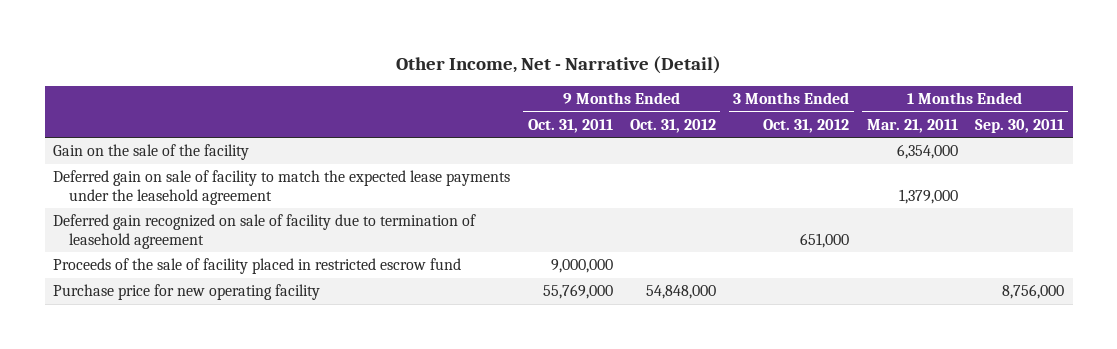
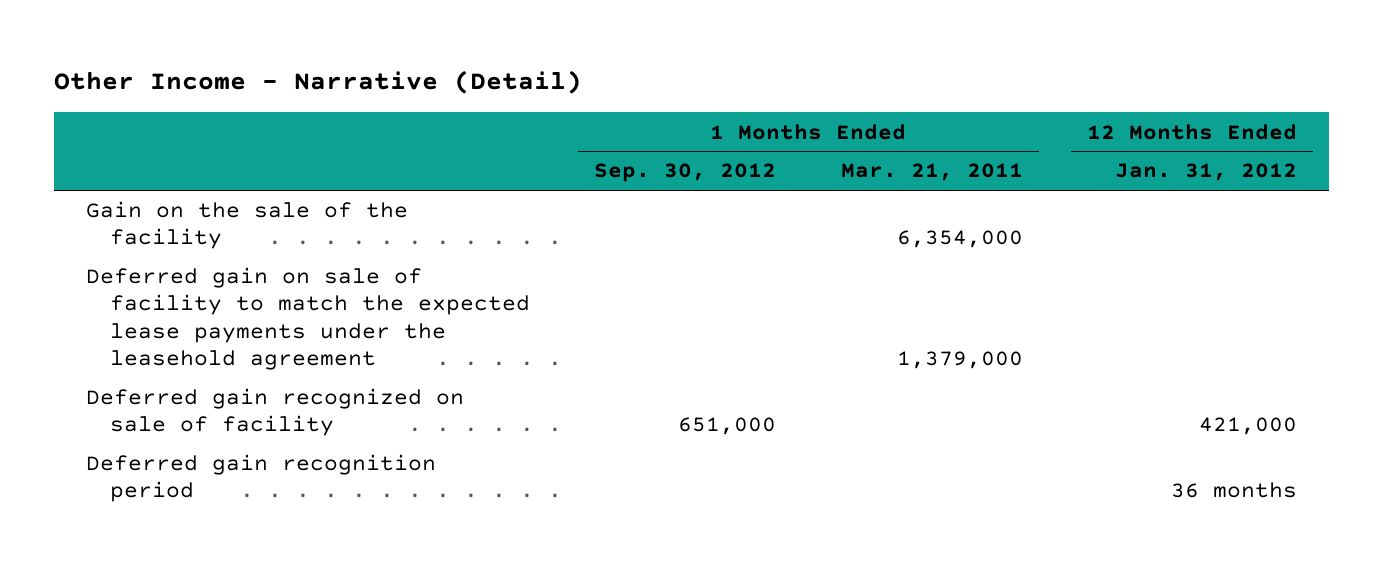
- Other Income, Net - Narrative (Detail)
+ Other Income - Narrative (Detail)
- | 9 Months Ended Oct. 31, 2011 | 9 Months Ended Oct. 31, 2012 | 3 Months Ended Oct. 31, 2012 | 1 Months Ended Mar. 21, 2011 | 1 Months Ended Sep. 30, 2011
+ | 1 Months Ended Sep. 30, 2012 | 1 Months Ended Mar. 21, 2011 | 12 Months Ended Jan. 31, 2012
- Deferred gain recognized on sale of facility due to termination of leasehold agreement | | | 651,000 | |
- Proceeds of the sale of facility placed in restricted escrow fund | 9,000,000 | | | |
- Purchase price for new operating facility | 55,769,000 | 54,848,000 | | | 8,756,000
+ Deferred gain recognized on sale of facility | 651,000 | | 421,000
+ Deferred gain recognition period | | | 36 months

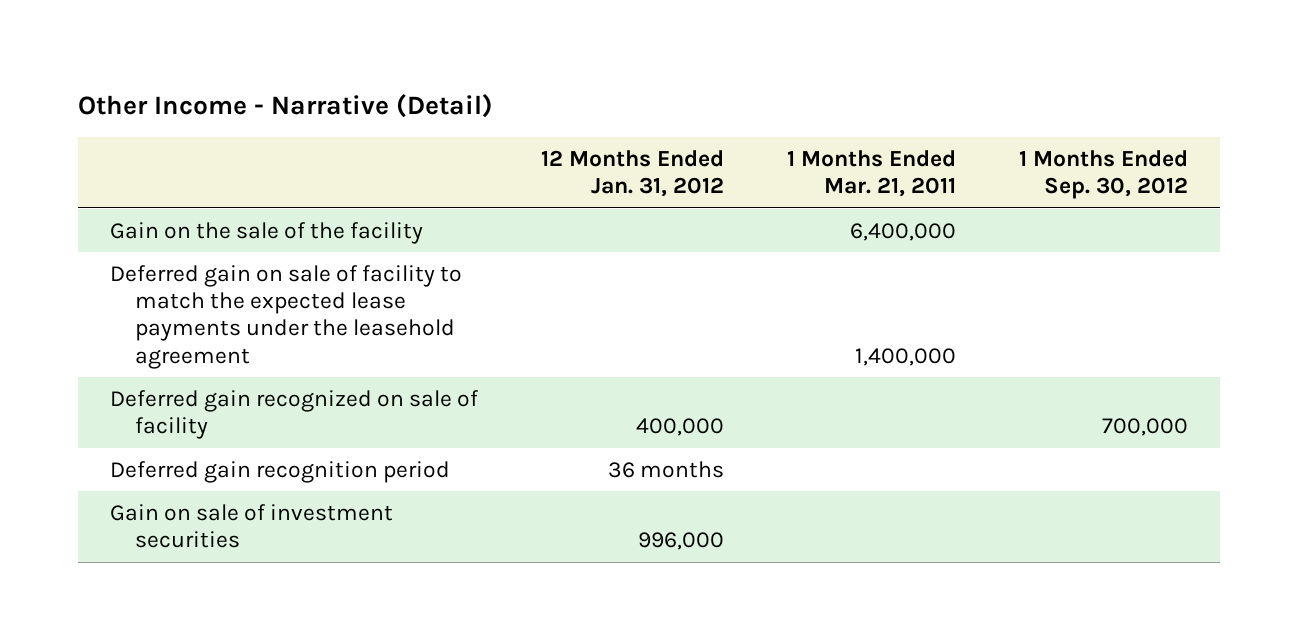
- | 1 Months Ended Sep. 30, 2012 | 1 Months Ended Mar. 21, 2011 | 12 Months Ended Jan. 31, 2012
+ | 12 Months Ended Jan. 31, 2012 | 1 Months Ended Mar. 21, 2011 | 1 Months Ended Sep. 30, 2012
- Gain on the sale of the facility | | 6,354,000 |
- Deferred gain on sale of facility to match the expected lease payments under the leasehold agreement | | 1,379,000 |
- Deferred gain recognized on sale of facility | 651,000 | | 421,000
+ Gain on the sale of the facility | | 6,400,000 |
+ Deferred gain on sale of facility to match the expected lease payments under the leasehold agreement | | 1,400,000 |
+ Deferred gain recognized on sale of facility | 400,000 | | 700,000
+ Gain on sale of investment securities | 996,000 | |

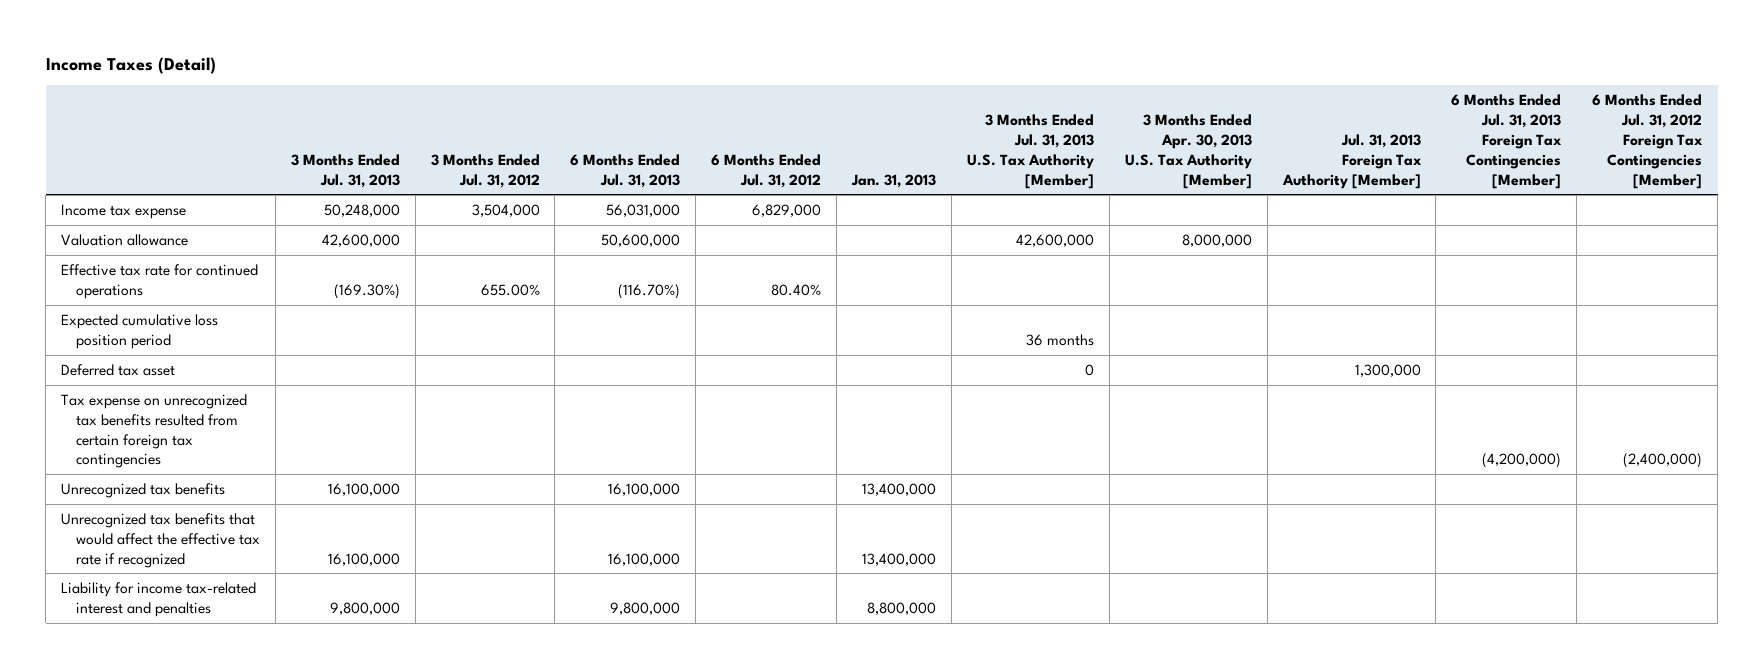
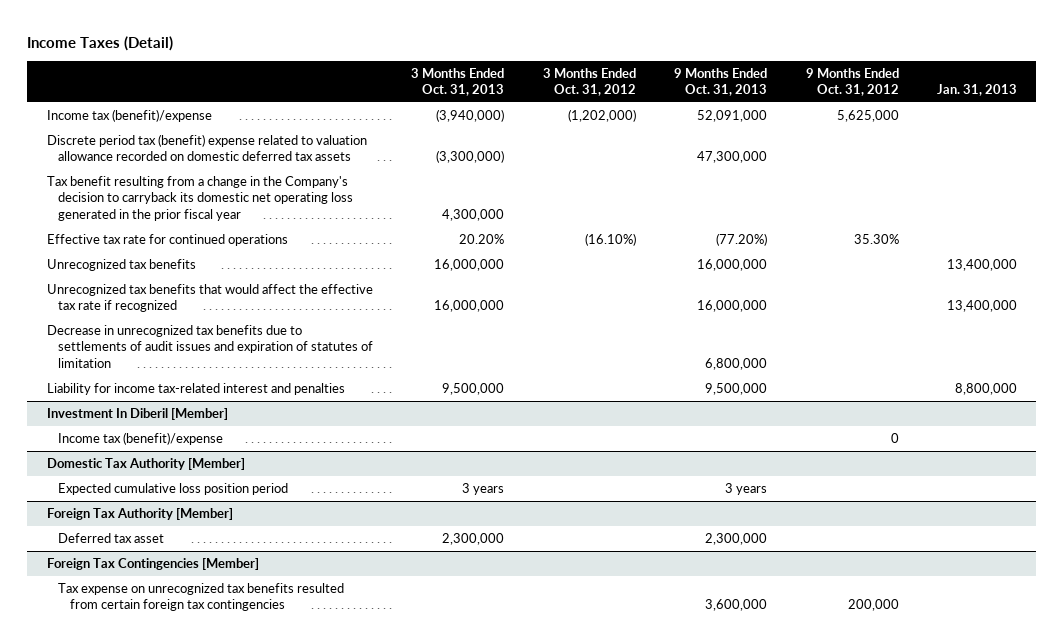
- | 3 Months Ended Jul. 31, 2013 | 3 Months Ended Jul. 31, 2012 | 6 Months Ended Jul. 31, 2013 | 6 Months Ended Jul. 31, 2012 | Jan. 31, 2013 | 3 Months Ended Jul. 31, 2013 U.S. Tax Authority [Member] | 3 Months Ended Apr. 30, 2013 U.S. Tax Authority [Member] | Jul. 31, 2013 Foreign Tax Authority [Member] | 6 Months Ended Jul. 31, 2013 Foreign Tax Contingencies [Member] | 6 Months Ended Jul. 31, 2012 Foreign Tax Contingencies [Member]
+ | 3 Months Ended Oct. 31, 2013 | 3 Months Ended Oct. 31, 2012 | 9 Months Ended Oct. 31, 2013 | 9 Months Ended Oct. 31, 2012 | Jan. 31, 2013
- Income tax expense | 50,248,000 | 3,504,000 | 56,031,000 | 6,829,000 | | | | | |
- Valuation allowance | 42,600,000 | | 50,600,000 | | | 42,600,000 | 8,000,000 | | |
+ Income tax (benefit)/expense | (3,940,000) | (1,202,000) | 52,091,000 | 5,625,000 |
+ Discrete period tax (benefit) expense related to valuation allowance recorded on domestic deferred tax assets | (3,300,000) | | 47,300,000 | |
+ Tax benefit resulting from a change in the Company's decision to carryback its domestic net operating loss generated in the prior fiscal year | 4,300,000 | | | |
- Expected cumulative loss position period | | | | | | 36 months | | | |
- Deferred tax asset | | | | | | 0 | | 1,300,000 | |
- Tax expense on unrecognized tax benefits resulted from certain foreign tax contingencies | | | | | | | | | (4,200,000) | (2,400,000)
+ Decrease in unrecognized tax benefits due to settlements of audit issues and expiration of statutes of limitation | | | 6,800,000 | |
+ Investment In Diberil [Member]
+ Income tax (benefit)/expense | | | | 0 |
+ Domestic Tax Authority [Member]
+ Expected cumulative loss position period | 3 years | | 3 years | |
+ Foreign Tax Authority [Member]
+ Deferred tax asset | 2,300,000 | | 2,300,000 | |
+ Foreign Tax Contingencies [Member]
+ Tax expense on unrecognized tax benefits resulted from certain foreign tax contingencies | | | 3,600,000 | 200,000 |

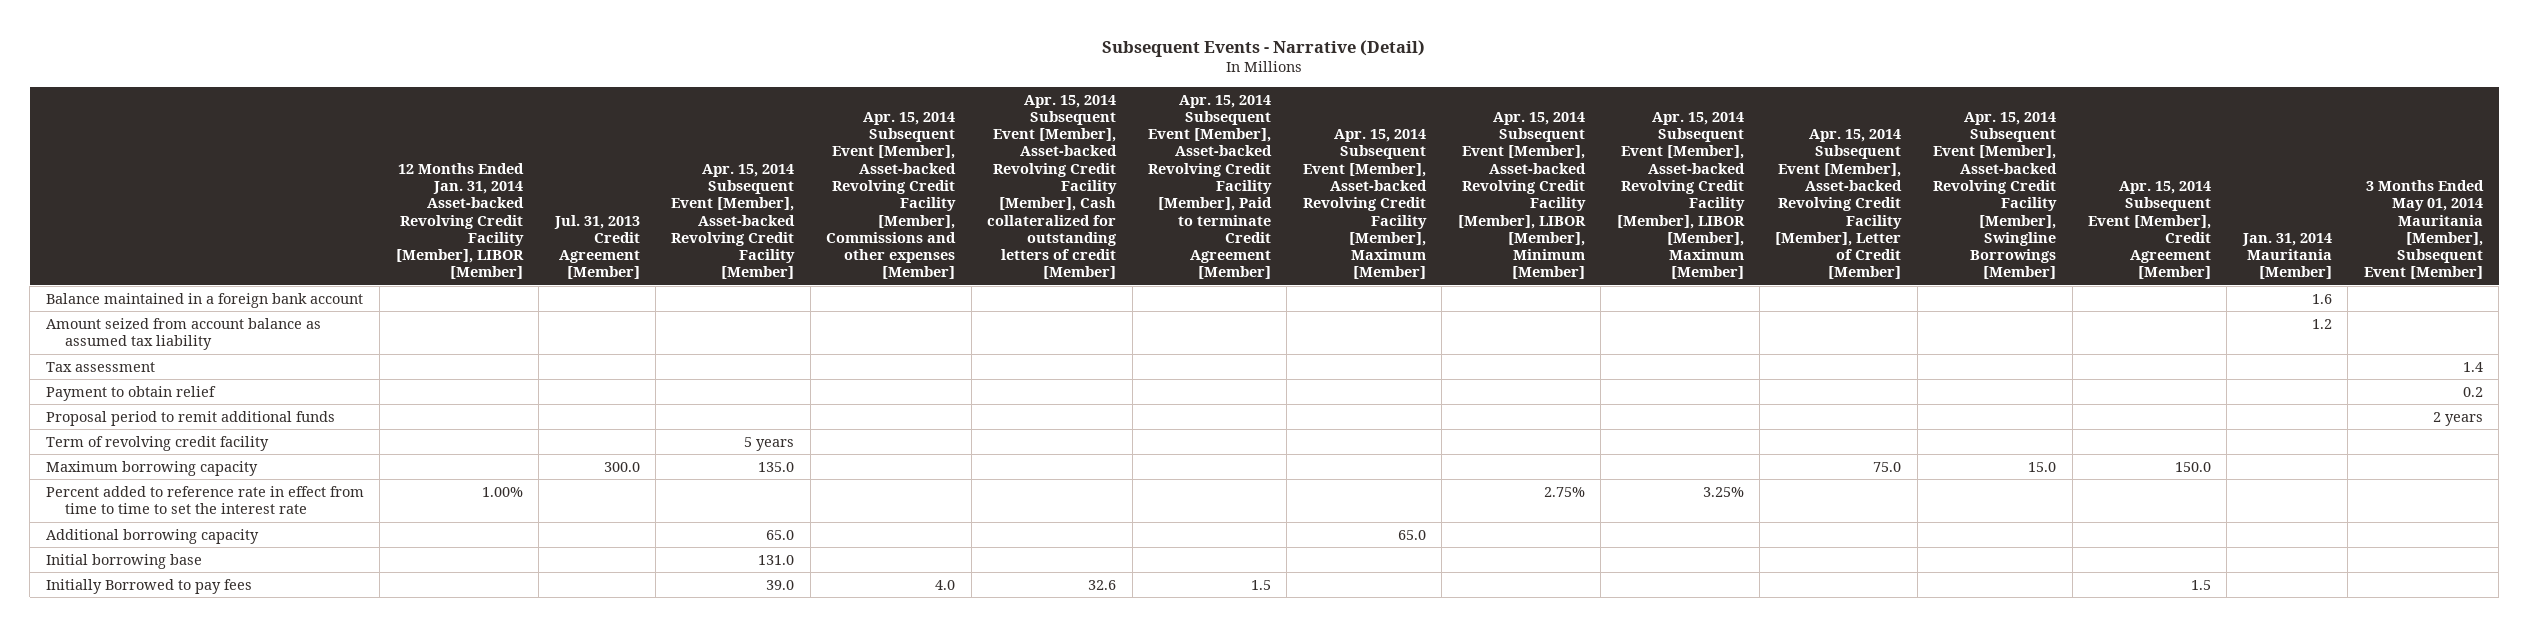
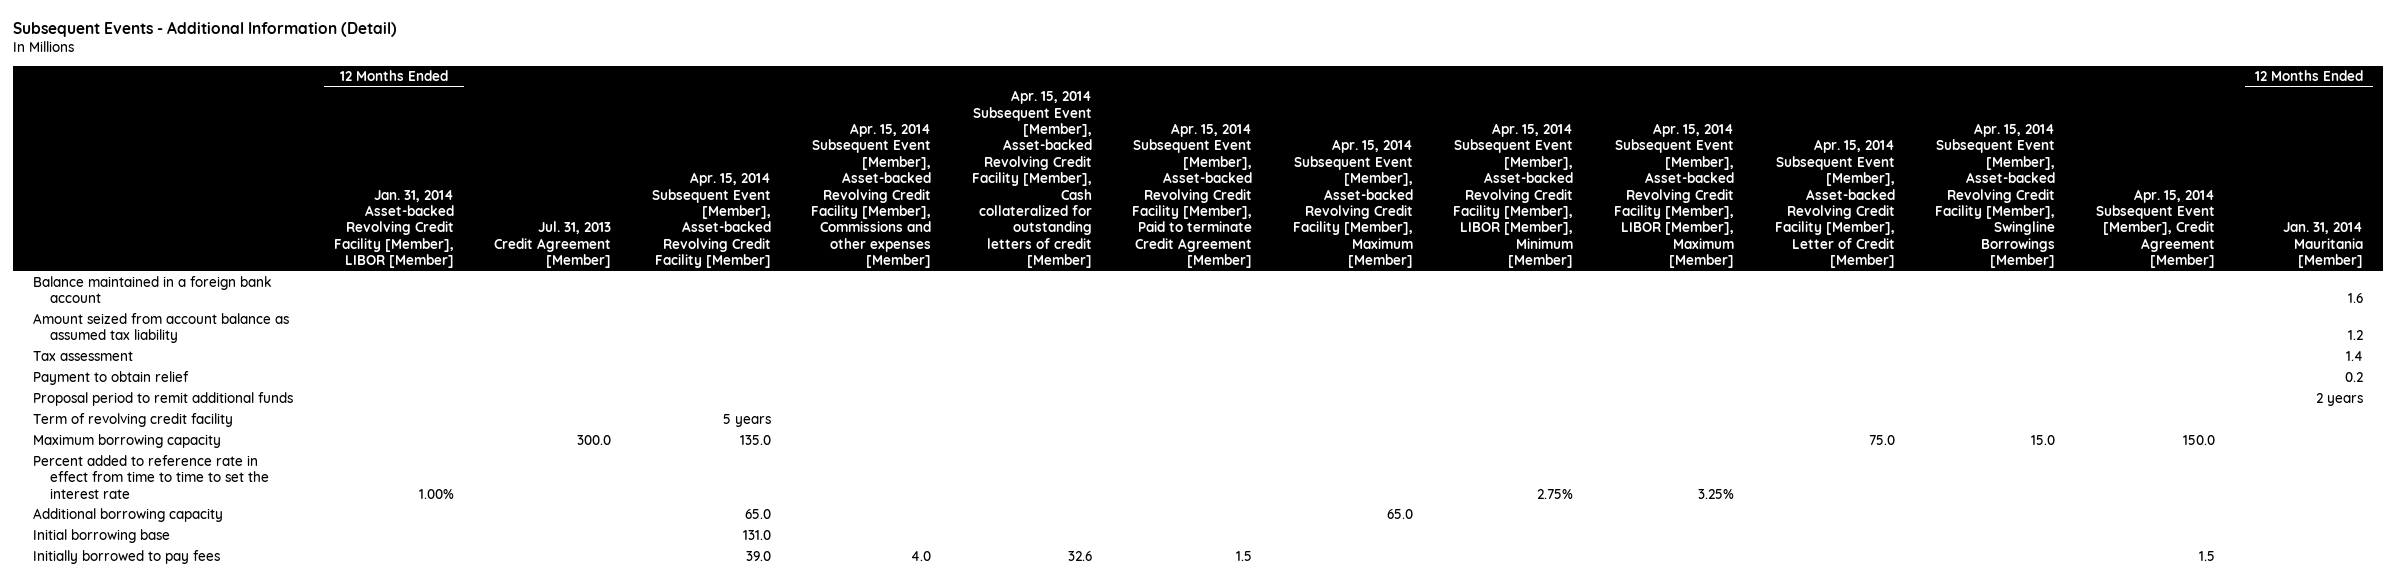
- Subsequent Events - Narrative (Detail)
+ Subsequent Events - Additional Information (Detail)
- | 12 Months Ended Jan. 31, 2014 Asset-backed Revolving Credit Facility [Member], LIBOR [Member] | Jul. 31, 2013 Credit Agreement [Member] | Apr. 15, 2014 Subsequent Event [Member], Asset-backed Revolving Credit Facility [Member] | Apr. 15, 2014 Subsequent Event [Member], Asset-backed Revolving Credit Facility [Member], Commissions and other expenses [Member] | Apr. 15, 2014 Subsequent Event [Member], Asset-backed Revolving Credit Facility [Member], Cash collateralized for outstanding letters of credit [Member] | Apr. 15, 2014 Subsequent Event [Member], Asset-backed Revolving Credit Facility [Member], Paid to terminate Credit Agreement [Member] | Apr. 15, 2014 Subsequent Event [Member], Asset-backed Revolving Credit Facility [Member], Maximum [Member] | Apr. 15, 2014 Subsequent Event [Member], Asset-backed Revolving Credit Facility [Member], LIBOR [Member], Minimum [Member] | Apr. 15, 2014 Subsequent Event [Member], Asset-backed Revolving Credit Facility [Member], LIBOR [Member], Maximum [Member] | Apr. 15, 2014 Subsequent Event [Member], Asset-backed Revolving Credit Facility [Member], Letter of Credit [Member] | Apr. 15, 2014 Subsequent Event [Member], Asset-backed Revolving Credit Facility [Member], Swingline Borrowings [Member] | Apr. 15, 2014 Subsequent Event [Member], Credit Agreement [Member] | Jan. 31, 2014 Mauritania [Member] | 3 Months Ended May 01, 2014 Mauritania [Member], Subsequent Event [Member]
+ | 12 Months Ended Jan. 31, 2014 Asset-backed Revolving Credit Facility [Member], LIBOR [Member] | Jul. 31, 2013 Credit Agreement [Member] | Apr. 15, 2014 Subsequent Event [Member], Asset-backed Revolving Credit Facility [Member] | Apr. 15, 2014 Subsequent Event [Member], Asset-backed Revolving Credit Facility [Member], Commissions and other expenses [Member] | Apr. 15, 2014 Subsequent Event [Member], Asset-backed Revolving Credit Facility [Member], Cash collateralized for outstanding letters of credit [Member] | Apr. 15, 2014 Subsequent Event [Member], Asset-backed Revolving Credit Facility [Member], Paid to terminate Credit Agreement [Member] | Apr. 15, 2014 Subsequent Event [Member], Asset-backed Revolving Credit Facility [Member], Maximum [Member] | Apr. 15, 2014 Subsequent Event [Member], Asset-backed Revolving Credit Facility [Member], LIBOR [Member], Minimum [Member] | Apr. 15, 2014 Subsequent Event [Member], Asset-backed Revolving Credit Facility [Member], LIBOR [Member], Maximum [Member] | Apr. 15, 2014 Subsequent Event [Member], Asset-backed Revolving Credit Facility [Member], Letter of Credit [Member] | Apr. 15, 2014 Subsequent Event [Member], Asset-backed Revolving Credit Facility [Member], Swingline Borrowings [Member] | Apr. 15, 2014 Subsequent Event [Member], Credit Agreement [Member] | 12 Months Ended Jan. 31, 2014 Mauritania [Member]
- Initially Borrowed to pay fees | | | 39.0 | 4.0 | 32.6 | 1.5 | | | | | | 1.5 | |
+ Initially borrowed to pay fees | | | 39.0 | 4.0 | 32.6 | 1.5 | | | | | | 1.5 |

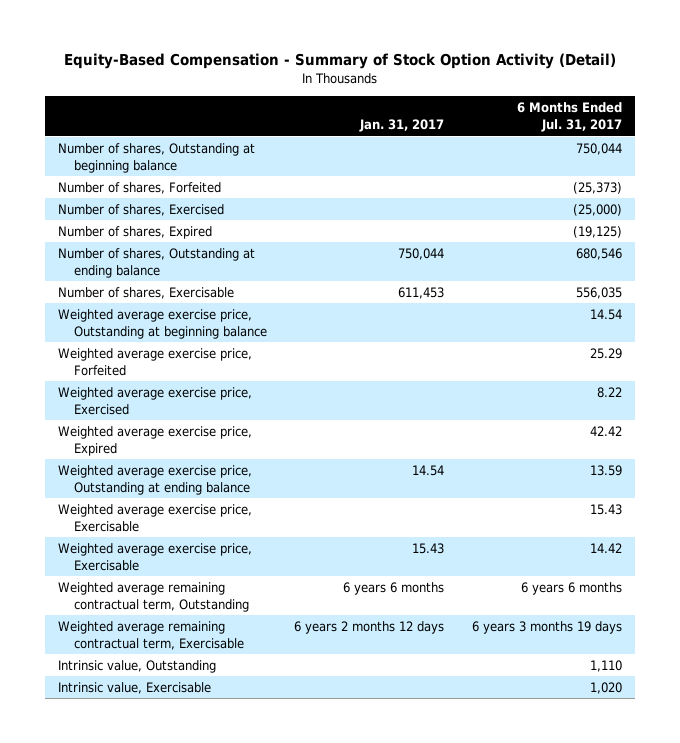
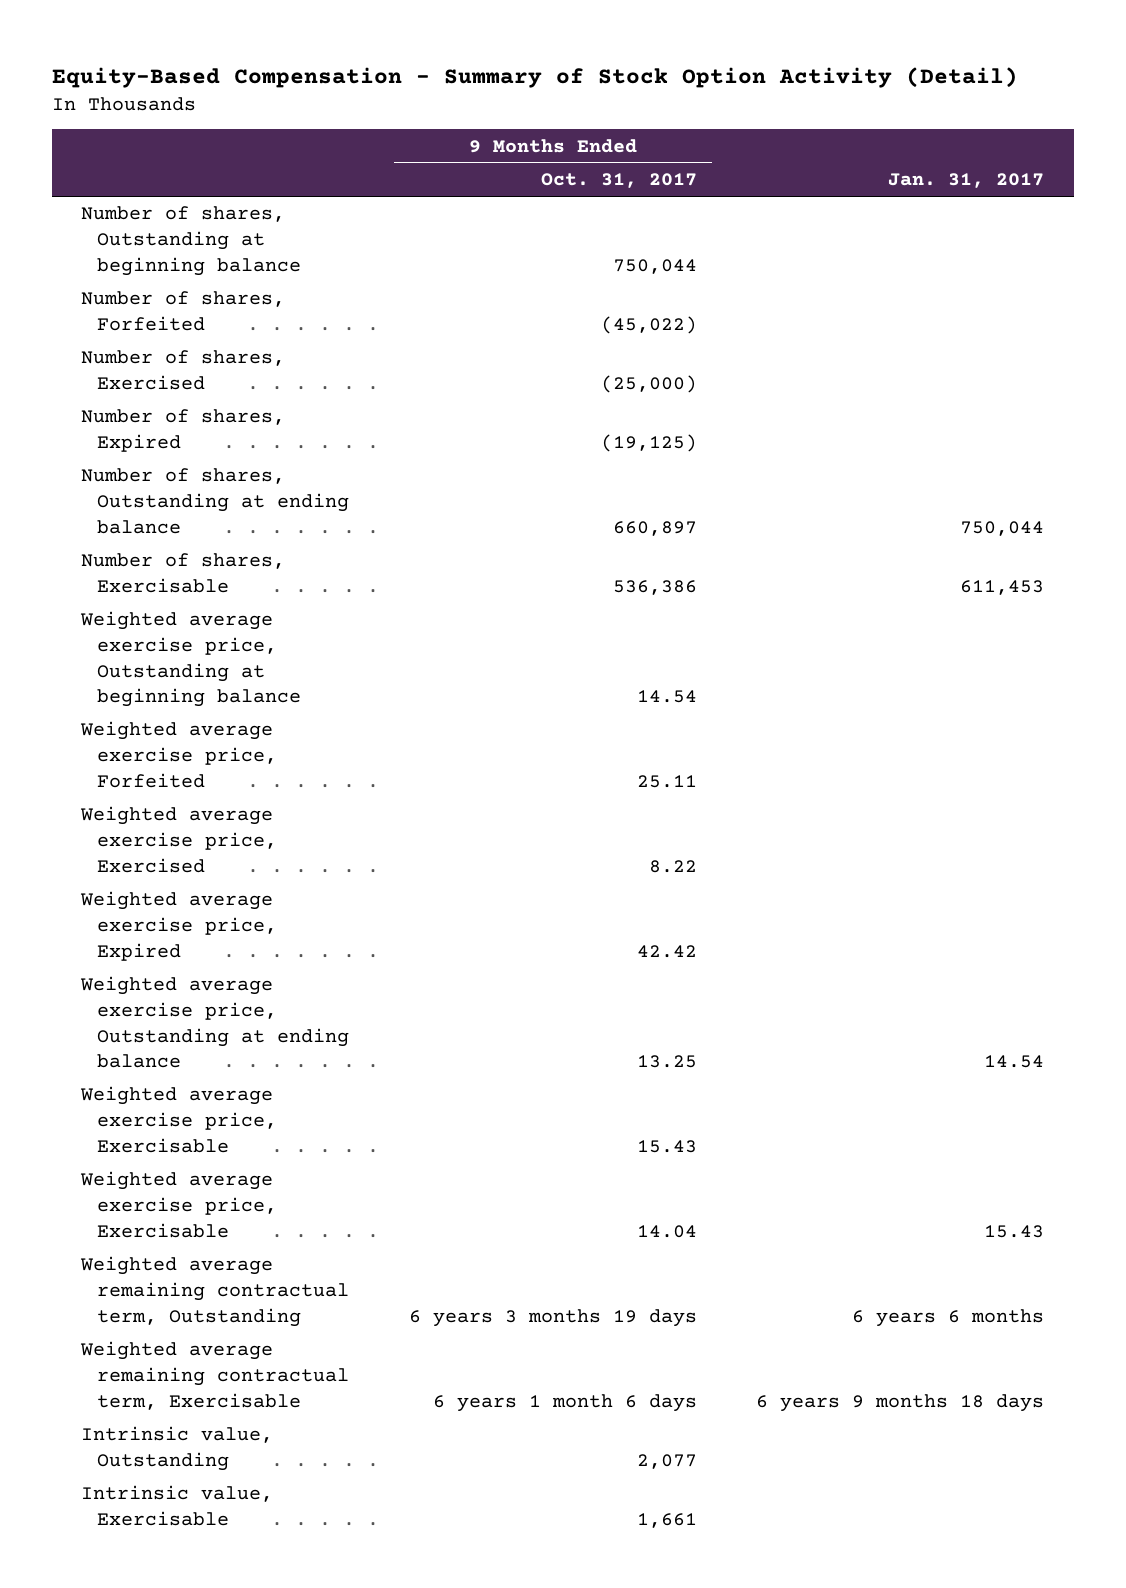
- | Jan. 31, 2017 | 6 Months Ended Jul. 31, 2017
+ | 9 Months Ended Oct. 31, 2017 | Jan. 31, 2017
- Weighted average remaining contractual term, Exercisable | 6 years 2 months 12 days | 6 years 3 months 19 days
+ Weighted average remaining contractual term, Exercisable | 6 years 1 month 6 days | 6 years 9 months 18 days

